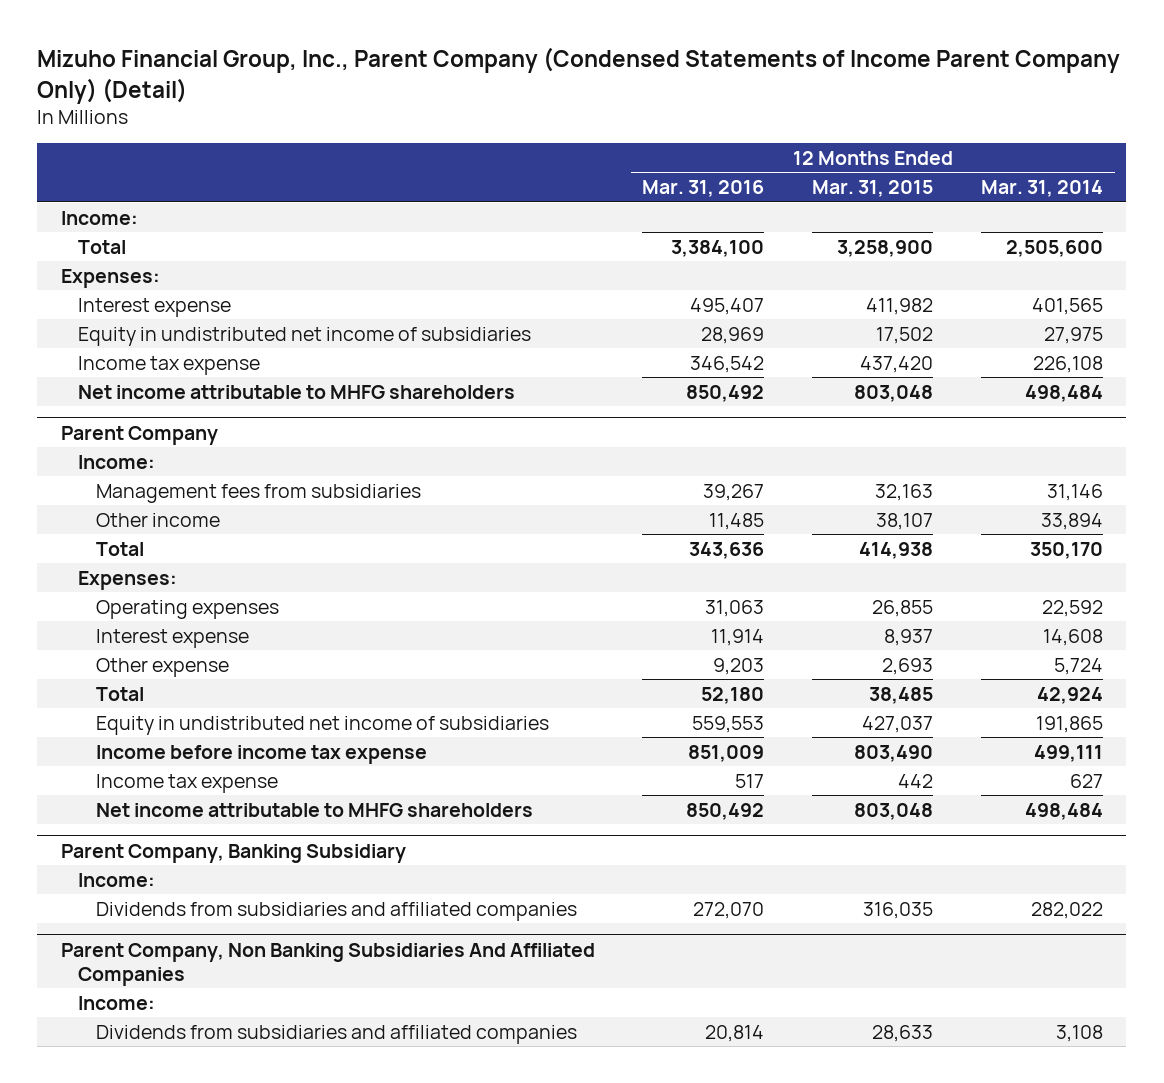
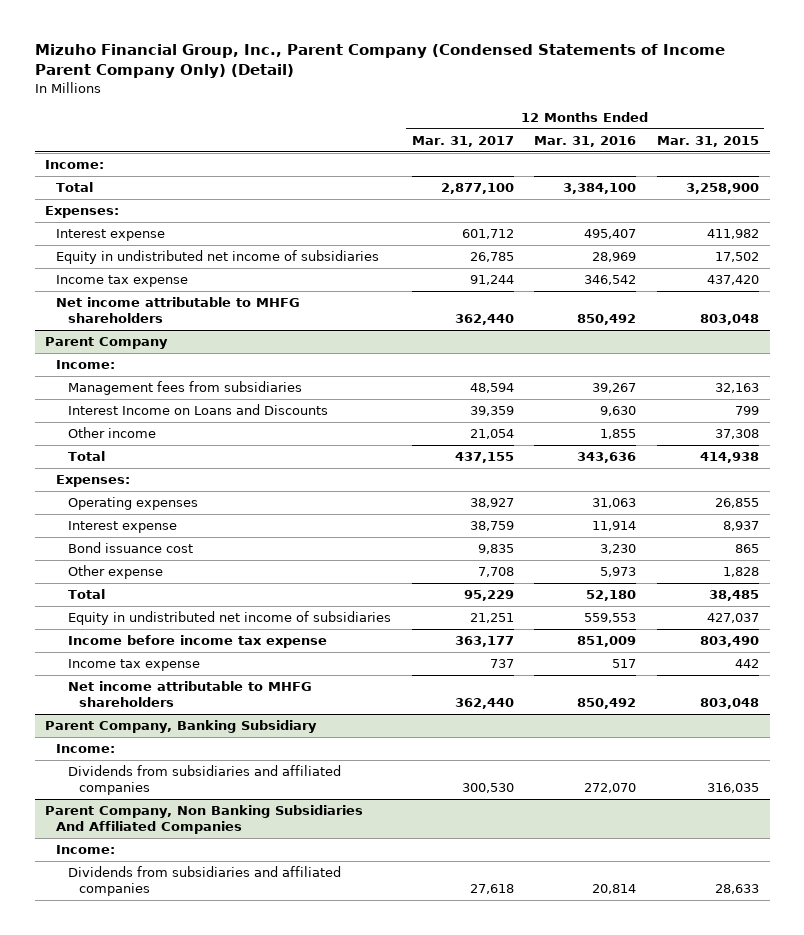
- | 12 Months Ended Mar. 31, 2016 | 12 Months Ended Mar. 31, 2015 | 12 Months Ended Mar. 31, 2014
+ | 12 Months Ended Mar. 31, 2017 | 12 Months Ended Mar. 31, 2016 | 12 Months Ended Mar. 31, 2015
@ Parent Company
- Other income | 11,485 | 38,107 | 33,894
+ Interest Income on Loans and Discounts | 39,359 | 9,630 | 799
+ Other income | 21,054 | 1,855 | 37,308
- Other expense | 9,203 | 2,693 | 5,724
+ Bond issuance cost | 9,835 | 3,230 | 865
+ Other expense | 7,708 | 5,973 | 1,828

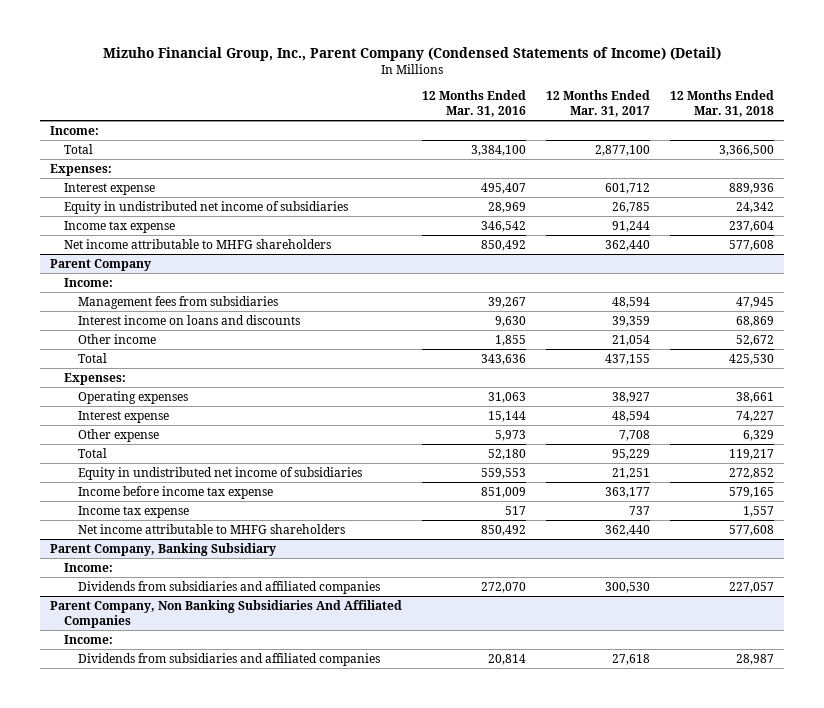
- Mizuho Financial Group, Inc., Parent Company (Condensed Statements of Income Parent Company Only) (Detail)
+ Mizuho Financial Group, Inc., Parent Company (Condensed Statements of Income) (Detail)
- | 12 Months Ended Mar. 31, 2017 | 12 Months Ended Mar. 31, 2016 | 12 Months Ended Mar. 31, 2015
+ | 12 Months Ended Mar. 31, 2016 | 12 Months Ended Mar. 31, 2017 | 12 Months Ended Mar. 31, 2018
@ Parent Company
- Interest Income on Loans and Discounts | 39,359 | 9,630 | 799
+ Interest income on loans and discounts | 9,630 | 39,359 | 68,869
- Interest expense | 38,759 | 11,914 | 8,937
- Bond issuance cost | 9,835 | 3,230 | 865
+ Interest expense | 15,144 | 48,594 | 74,227

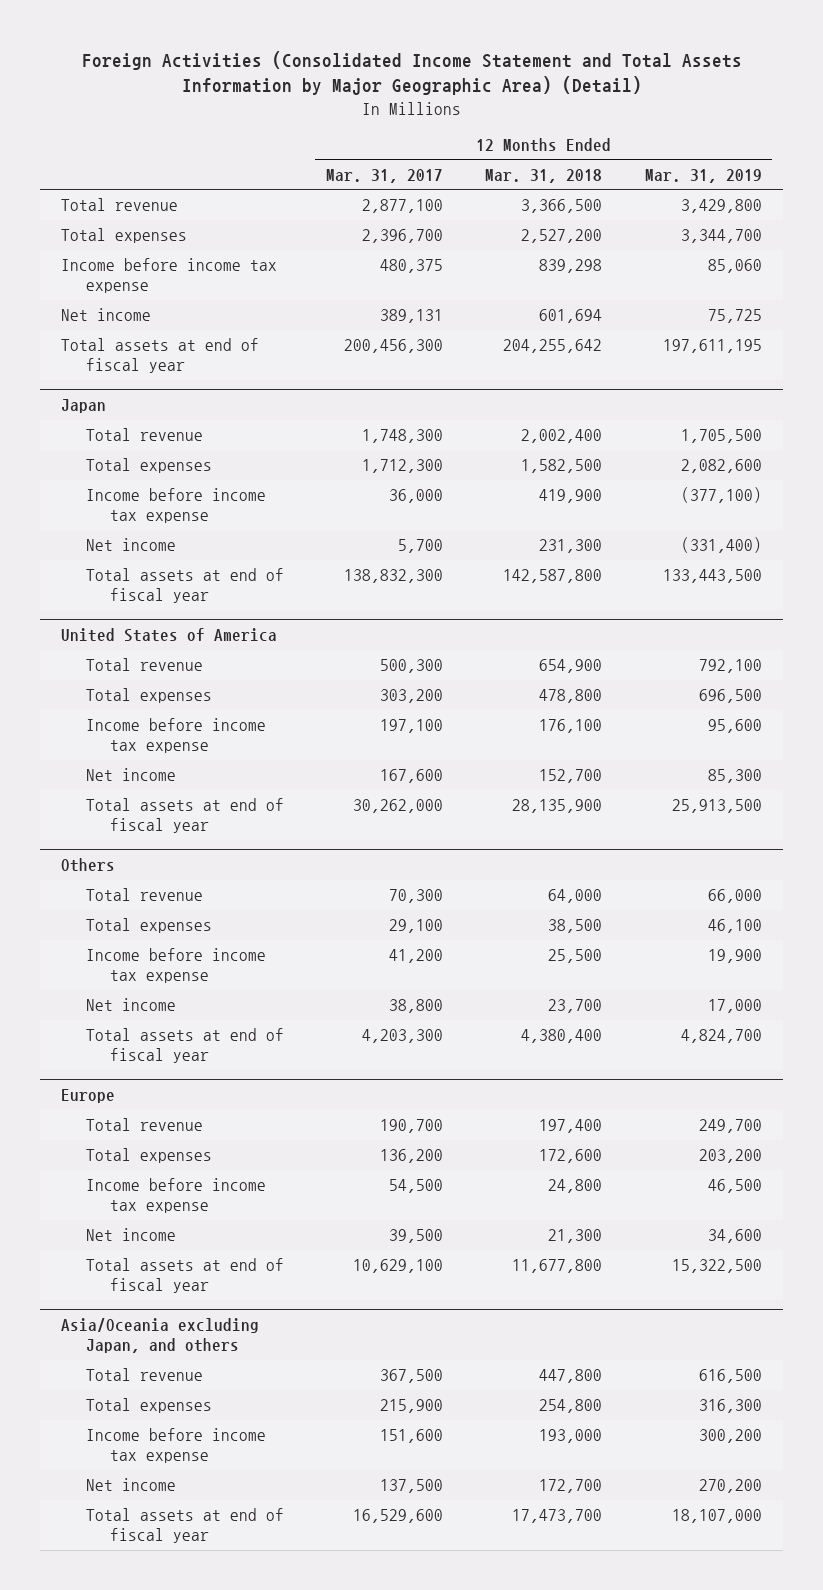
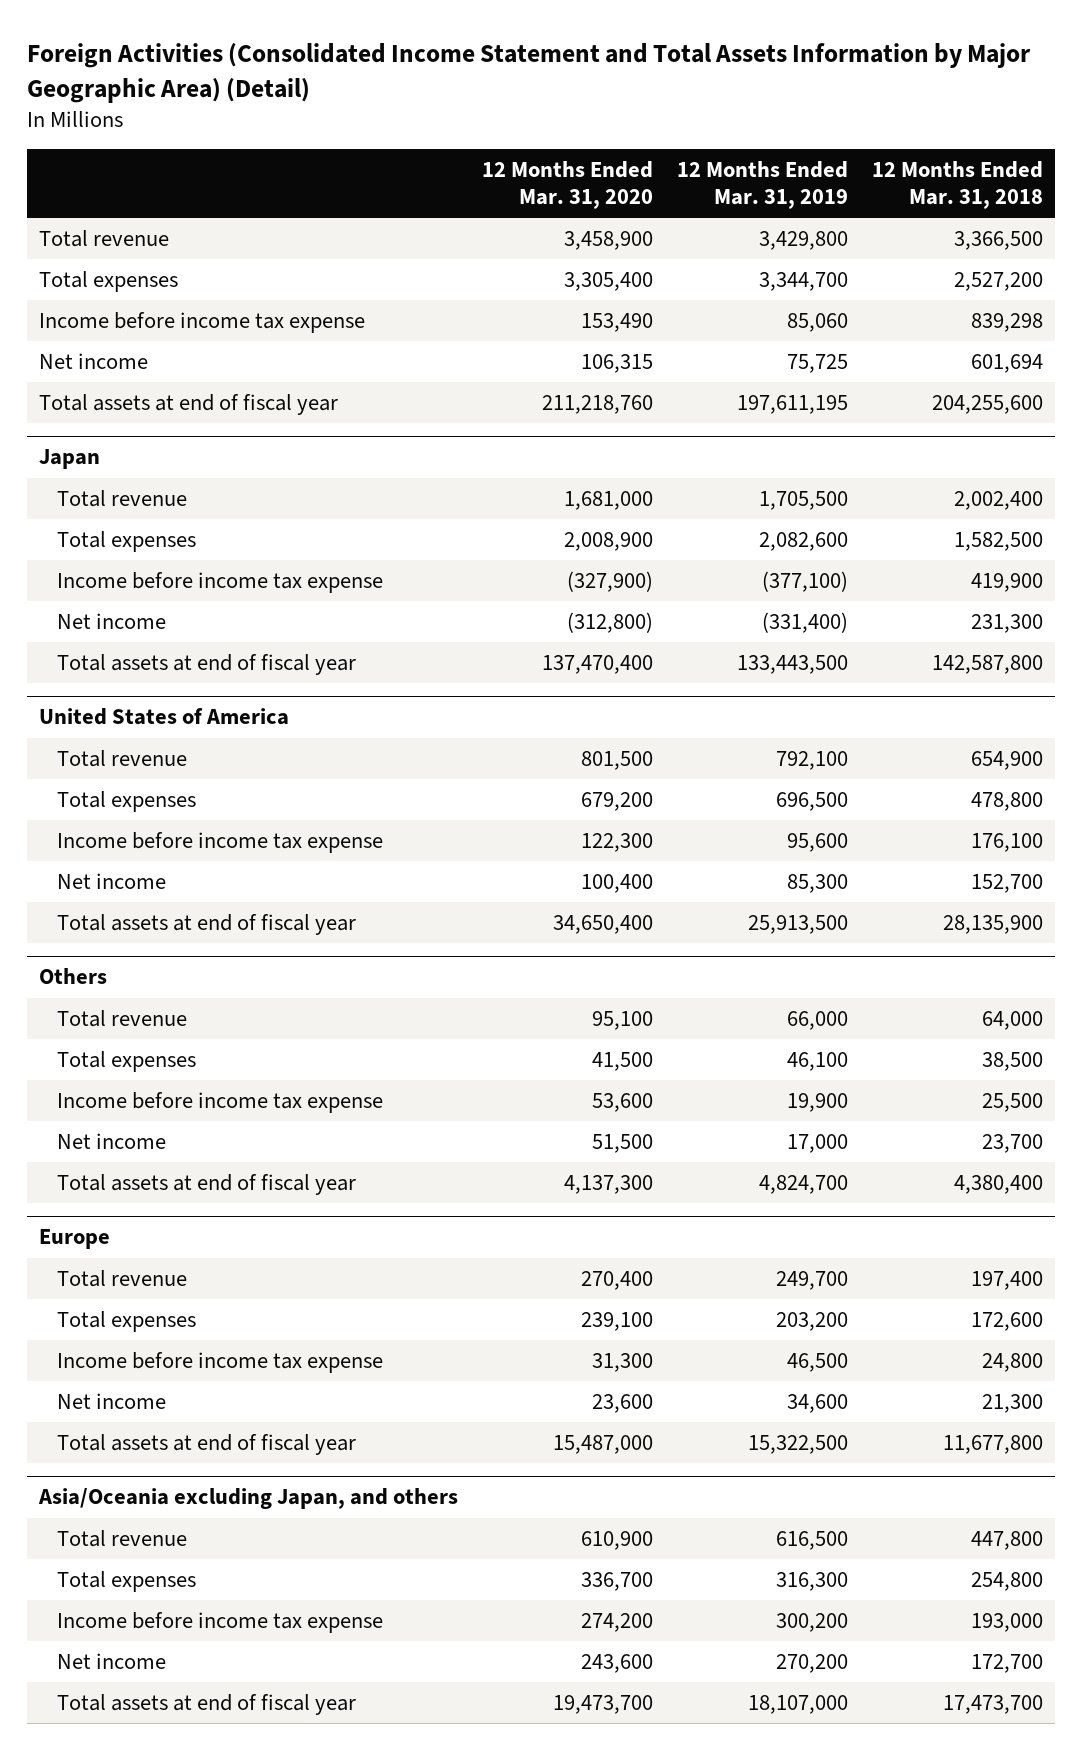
- | 12 Months Ended Mar. 31, 2017 | 12 Months Ended Mar. 31, 2018 | 12 Months Ended Mar. 31, 2019
+ | 12 Months Ended Mar. 31, 2020 | 12 Months Ended Mar. 31, 2019 | 12 Months Ended Mar. 31, 2018
- Total assets at end of fiscal year | 200,456,300 | 204,255,642 | 197,611,195
+ Total assets at end of fiscal year | 211,218,760 | 197,611,195 | 204,255,600

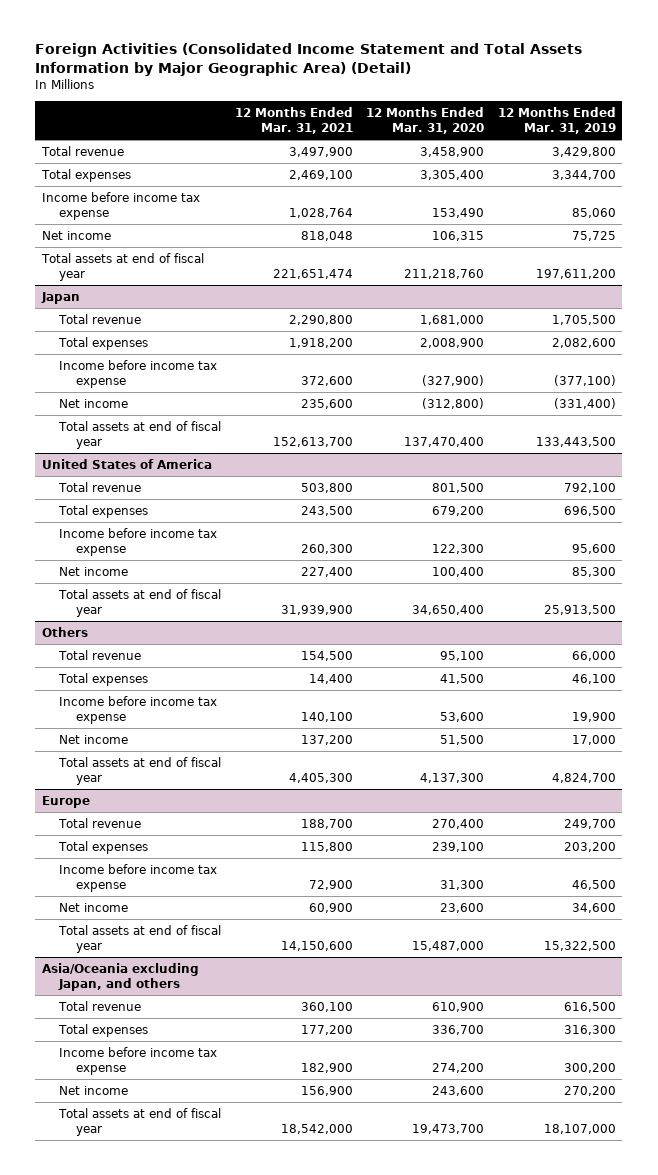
- | 12 Months Ended Mar. 31, 2020 | 12 Months Ended Mar. 31, 2019 | 12 Months Ended Mar. 31, 2018
+ | 12 Months Ended Mar. 31, 2021 | 12 Months Ended Mar. 31, 2020 | 12 Months Ended Mar. 31, 2019
- Total assets at end of fiscal year | 211,218,760 | 197,611,195 | 204,255,600
+ Total assets at end of fiscal year | 221,651,474 | 211,218,760 | 197,611,200

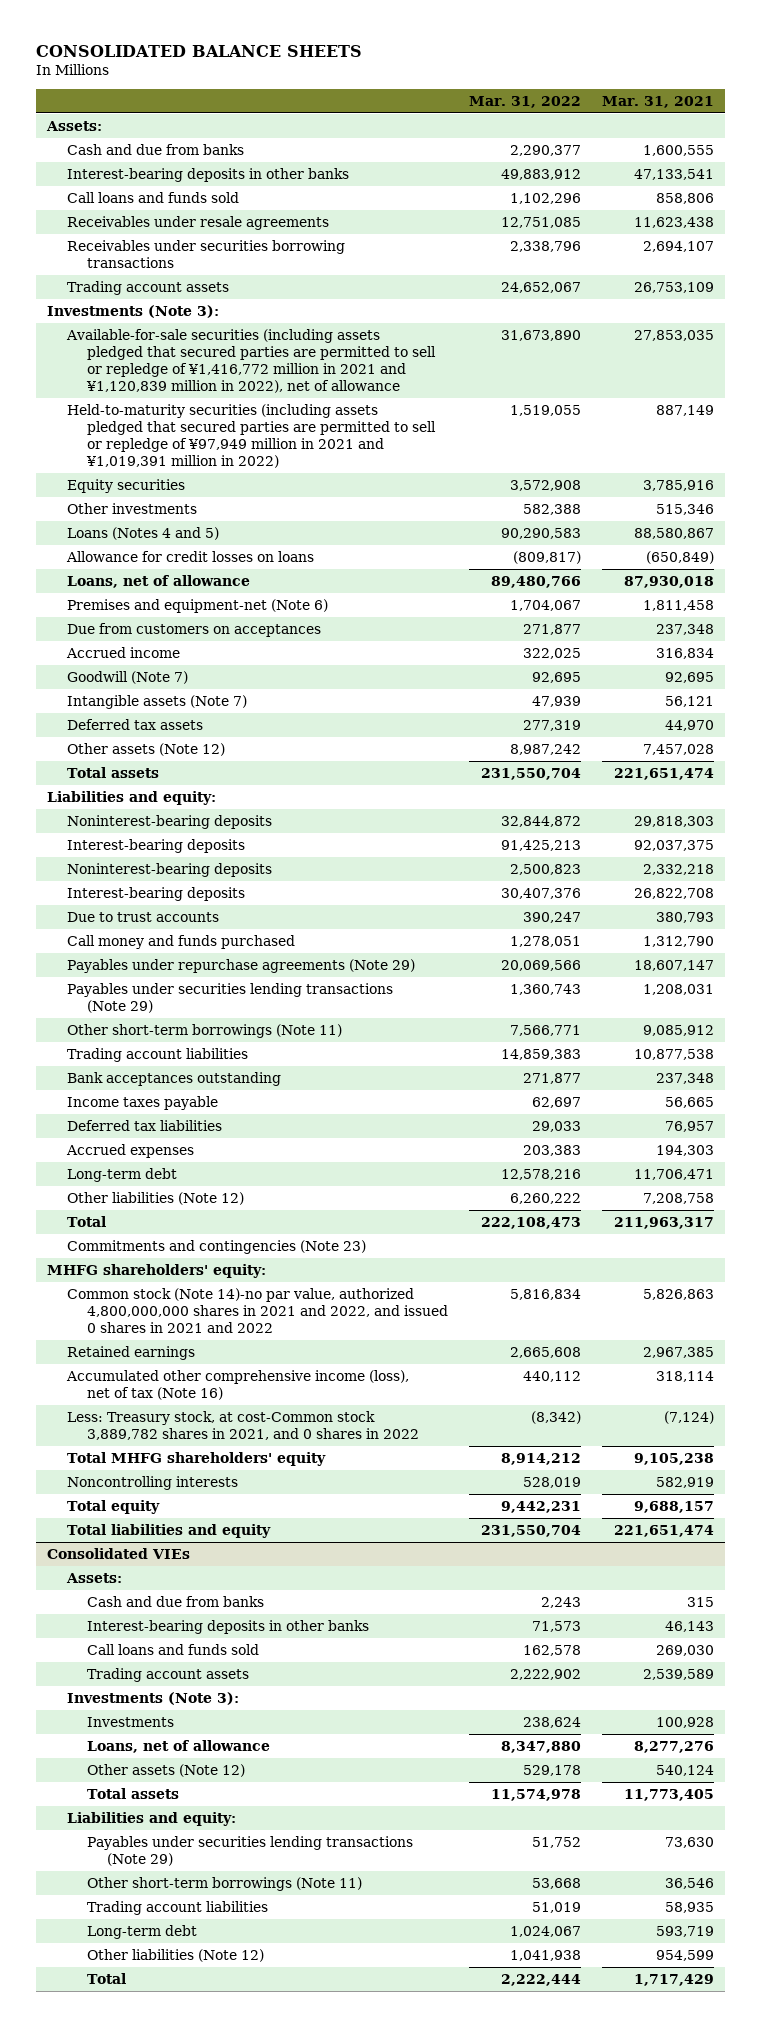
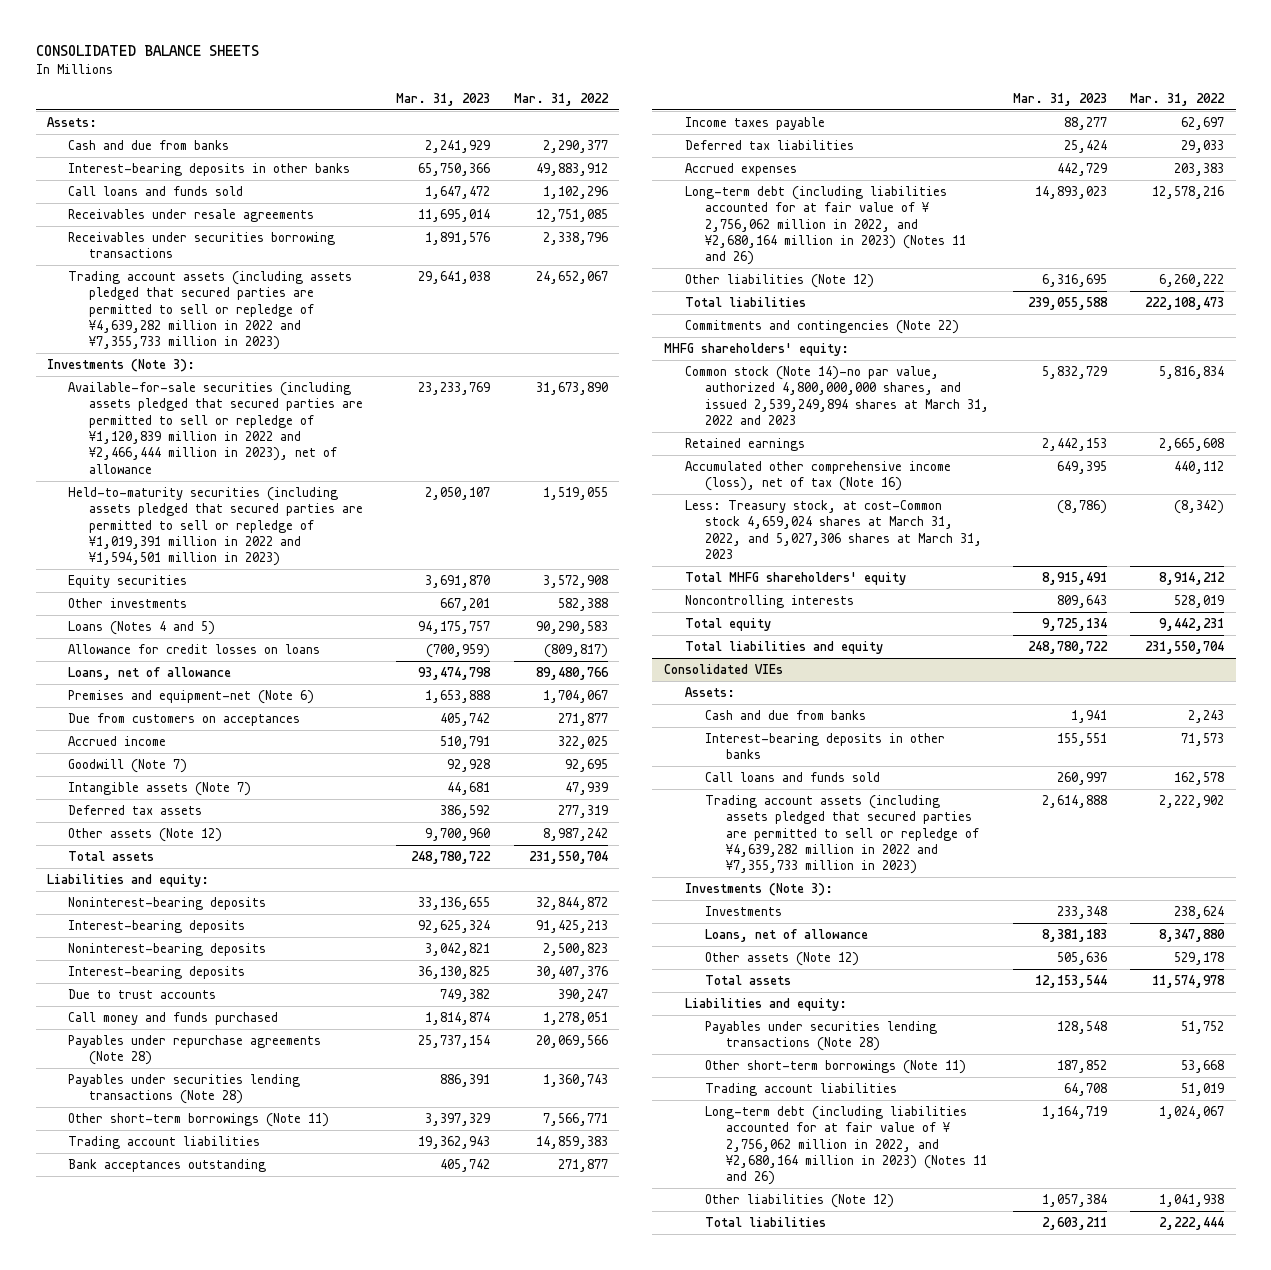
- | Mar. 31, 2022 | Mar. 31, 2021
+ | Mar. 31, 2023 | Mar. 31, 2022
- Trading account assets | 24,652,067 | 26,753,109
+ Trading account assets (including assets pledged that secured parties are permitted to sell or repledge of ¥4,639,282 million in 2022 and ¥7,355,733 million in 2023) | 29,641,038 | 24,652,067
- Available-for-sale securities (including assets pledged that secured parties are permitted to sell or repledge of ¥1,416,772 million in 2021 and ¥1,120,839 million in 2022), net of allowance | 31,673,890 | 27,853,035
- Held-to-maturity securities (including assets pledged that secured parties are permitted to sell or repledge of ¥97,949 million in 2021 and ¥1,019,391 million in 2022) | 1,519,055 | 887,149
+ Available-for-sale securities (including assets pledged that secured parties are permitted to sell or repledge of ¥1,120,839 million in 2022 and ¥2,466,444 million in 2023), net of allowance | 23,233,769 | 31,673,890
+ Held-to-maturity securities (including assets pledged that secured parties are permitted to sell or repledge of ¥1,019,391 million in 2022 and ¥1,594,501 million in 2023) | 2,050,107 | 1,519,055
- Payables under repurchase agreements (Note 29) | 20,069,566 | 18,607,147
- Payables under securities lending transactions (Note 29) | 1,360,743 | 1,208,031
+ Payables under repurchase agreements (Note 28) | 25,737,154 | 20,069,566
+ Payables under securities lending transactions (Note 28) | 886,391 | 1,360,743
- Long-term debt | 12,578,216 | 11,706,471
+ Long-term debt (including liabilities accounted for at fair value of ¥ 2,756,062 million in 2022, and ¥2,680,164 million in 2023) (Notes 11 and 26) | 14,893,023 | 12,578,216
- Total | 222,108,473 | 211,963,317
- Commitments and contingencies (Note 23)
+ Total liabilities | 239,055,588 | 222,108,473
+ Commitments and contingencies (Note 22)
- Common stock (Note 14)-no par value, authorized 4,800,000,000 shares in 2021 and 2022, and issued 0 shares in 2021 and 2022 | 5,816,834 | 5,826,863
+ Common stock (Note 14)-no par value, authorized 4,800,000,000 shares, and issued 2,539,249,894 shares at March 31, 2022 and 2023 | 5,832,729 | 5,816,834
- Less: Treasury stock, at cost-Common stock 3,889,782 shares in 2021, and 0 shares in 2022 | (8,342) | (7,124)
+ Less: Treasury stock, at cost-Common stock 4,659,024 shares at March 31, 2022, and 5,027,306 shares at March 31, 2023 | (8,786) | (8,342)
@ Consolidated VIEs
- Trading account assets | 2,222,902 | 2,539,589
+ Trading account assets (including assets pledged that secured parties are permitted to sell or repledge of ¥4,639,282 million in 2022 and ¥7,355,733 million in 2023) | 2,614,888 | 2,222,902
- Payables under securities lending transactions (Note 29) | 51,752 | 73,630
+ Payables under securities lending transactions (Note 28) | 128,548 | 51,752
- Long-term debt | 1,024,067 | 593,719
+ Long-term debt (including liabilities accounted for at fair value of ¥ 2,756,062 million in 2022, and ¥2,680,164 million in 2023) (Notes 11 and 26) | 1,164,719 | 1,024,067
- Total | 2,222,444 | 1,717,429
+ Total liabilities | 2,603,211 | 2,222,444

